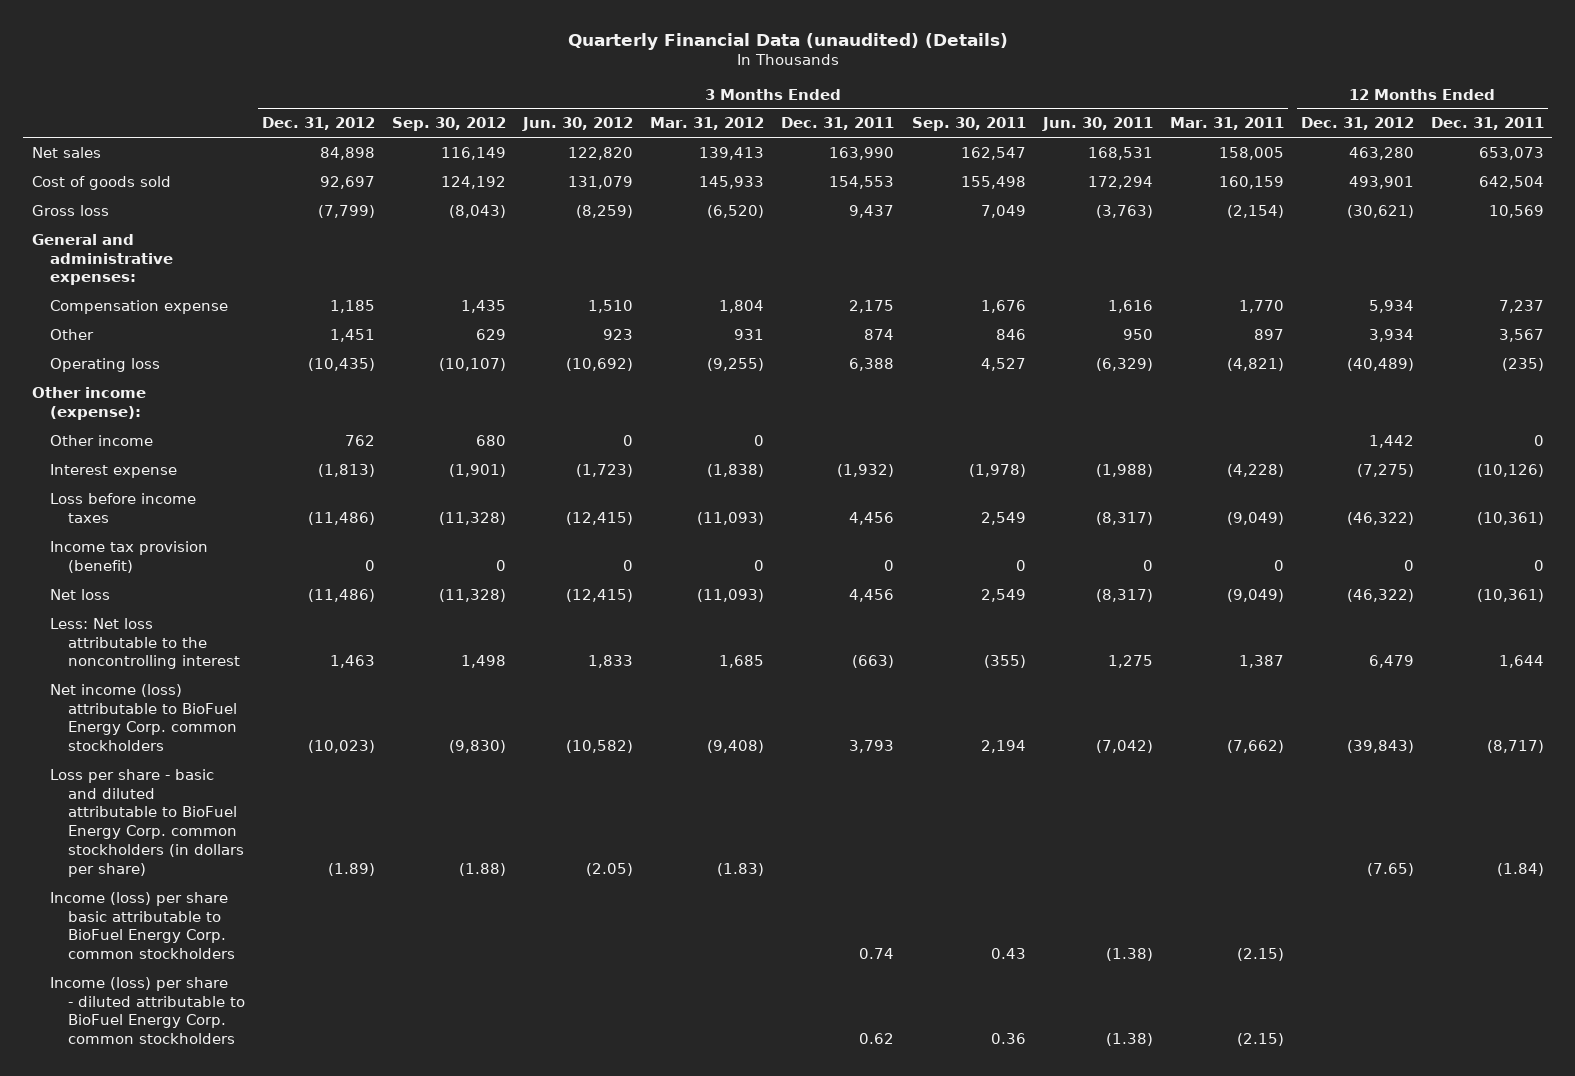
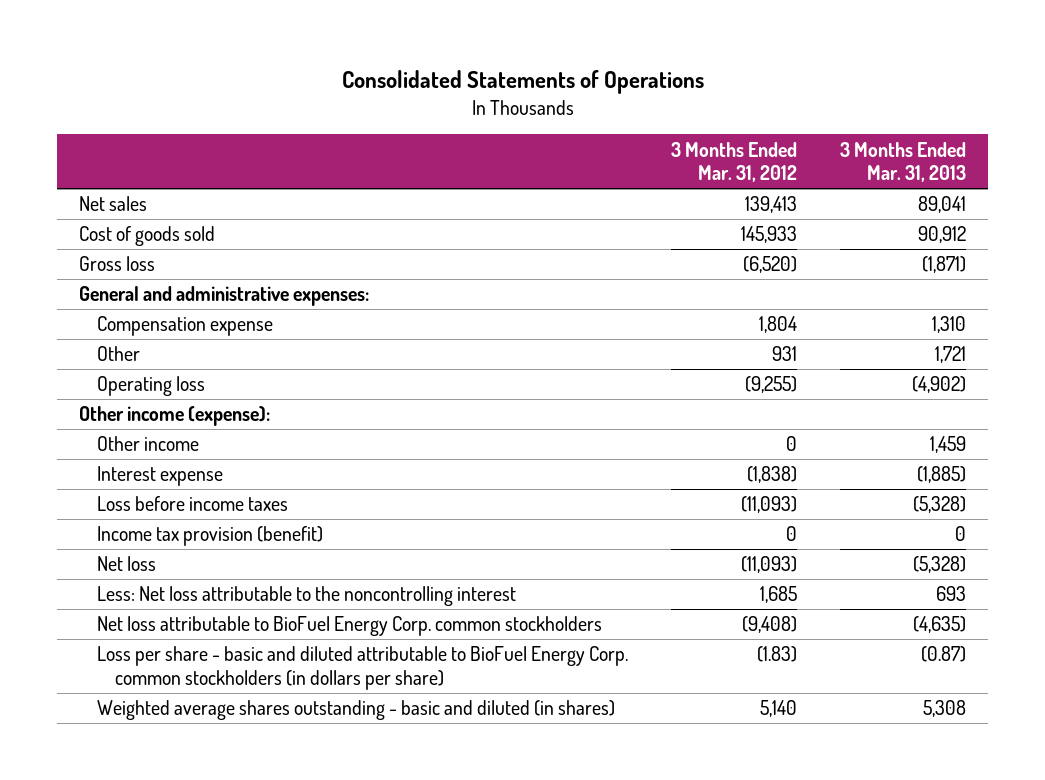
- Quarterly Financial Data (unaudited) (Details)
+ Consolidated Statements of Operations
- | 3 Months Ended Dec. 31, 2012 | 3 Months Ended Sep. 30, 2012 | 3 Months Ended Jun. 30, 2012 | 3 Months Ended Mar. 31, 2012 | 3 Months Ended Dec. 31, 2011 | 3 Months Ended Sep. 30, 2011 | 3 Months Ended Jun. 30, 2011 | 3 Months Ended Mar. 31, 2011 | 12 Months Ended Dec. 31, 2012 | 12 Months Ended Dec. 31, 2011
+ | 3 Months Ended Mar. 31, 2012 | 3 Months Ended Mar. 31, 2013
- Net income (loss) attributable to BioFuel Energy Corp. common stockholders | (10,023) | (9,830) | (10,582) | (9,408) | 3,793 | 2,194 | (7,042) | (7,662) | (39,843) | (8,717)
+ Net loss attributable to BioFuel Energy Corp. common stockholders | (9,408) | (4,635)
- Income (loss) per share basic attributable to BioFuel Energy Corp. common stockholders | | | | | 0.74 | 0.43 | (1.38) | (2.15) | |
- Income (loss) per share - diluted attributable to BioFuel Energy Corp. common stockholders | | | | | 0.62 | 0.36 | (1.38) | (2.15) | |
+ Weighted average shares outstanding - basic and diluted (in shares) | 5,140 | 5,308

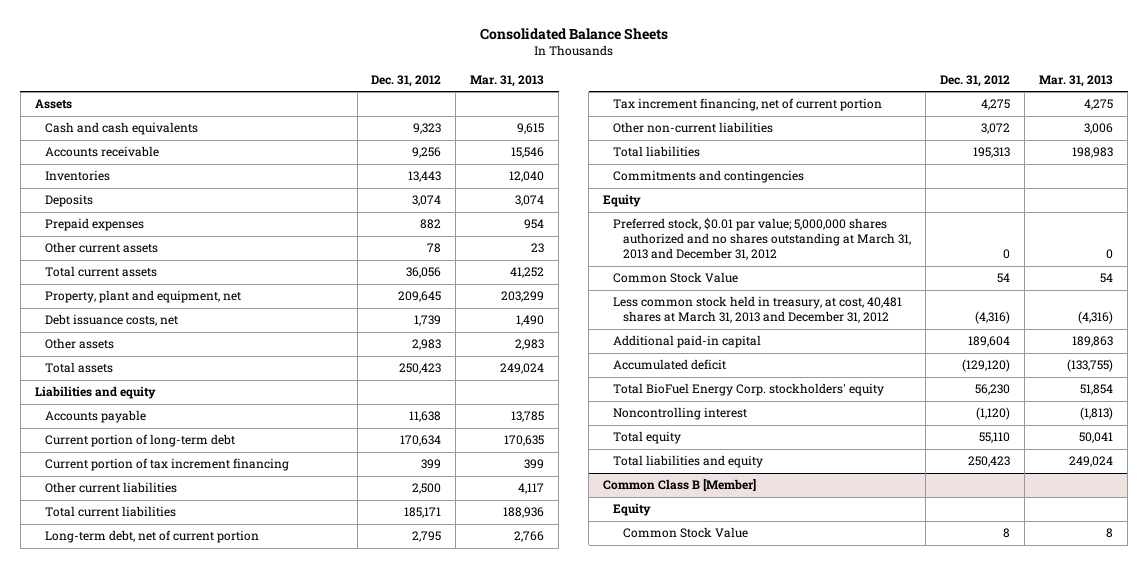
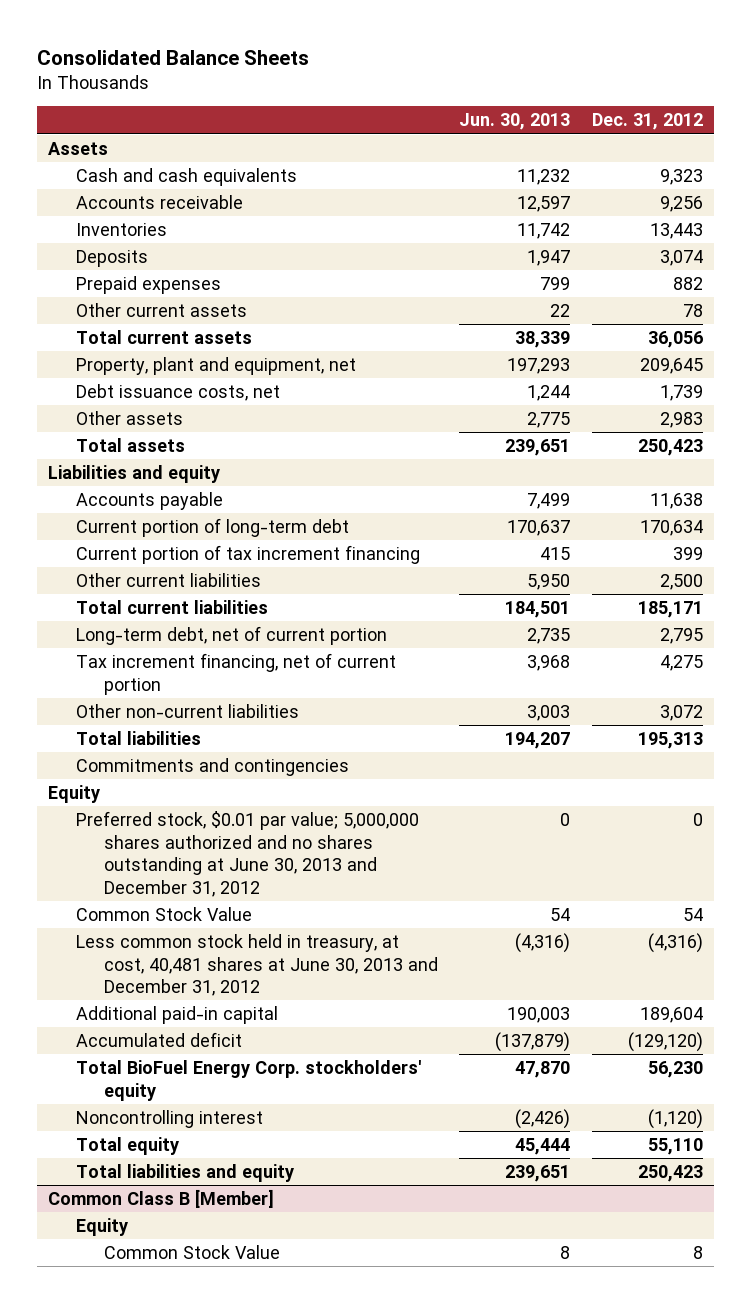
- | Dec. 31, 2012 | Mar. 31, 2013
+ | Jun. 30, 2013 | Dec. 31, 2012
- Preferred stock, $0.01 par value; 5,000,000 shares authorized and no shares outstanding at March 31, 2013 and December 31, 2012 | 0 | 0
+ Preferred stock, $0.01 par value; 5,000,000 shares authorized and no shares outstanding at June 30, 2013 and December 31, 2012 | 0 | 0
- Less common stock held in treasury, at cost, 40,481 shares at March 31, 2013 and December 31, 2012 | (4,316) | (4,316)
+ Less common stock held in treasury, at cost, 40,481 shares at June 30, 2013 and December 31, 2012 | (4,316) | (4,316)

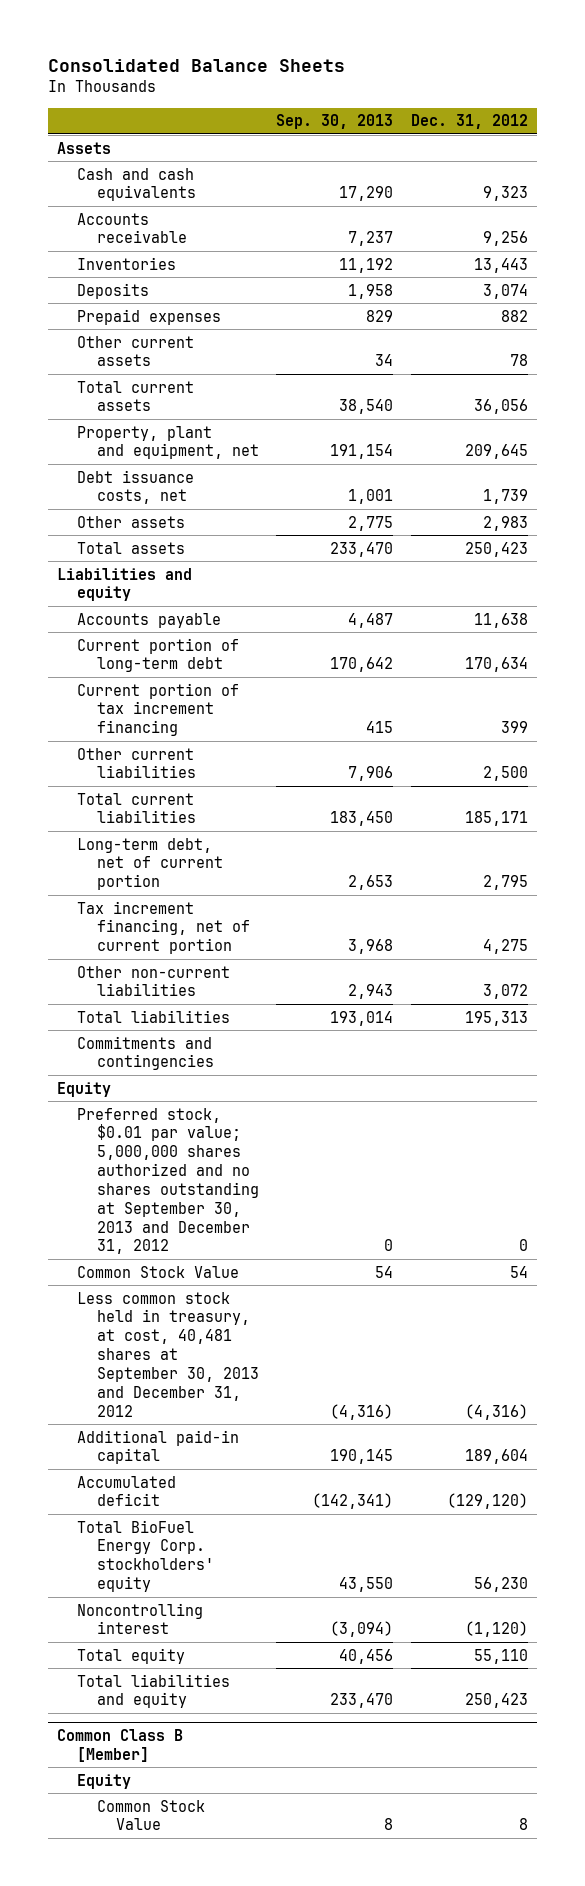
- | Jun. 30, 2013 | Dec. 31, 2012
+ | Sep. 30, 2013 | Dec. 31, 2012
- Preferred stock, $0.01 par value; 5,000,000 shares authorized and no shares outstanding at June 30, 2013 and December 31, 2012 | 0 | 0
+ Preferred stock, $0.01 par value; 5,000,000 shares authorized and no shares outstanding at September 30, 2013 and December 31, 2012 | 0 | 0
- Less common stock held in treasury, at cost, 40,481 shares at June 30, 2013 and December 31, 2012 | (4,316) | (4,316)
+ Less common stock held in treasury, at cost, 40,481 shares at September 30, 2013 and December 31, 2012 | (4,316) | (4,316)

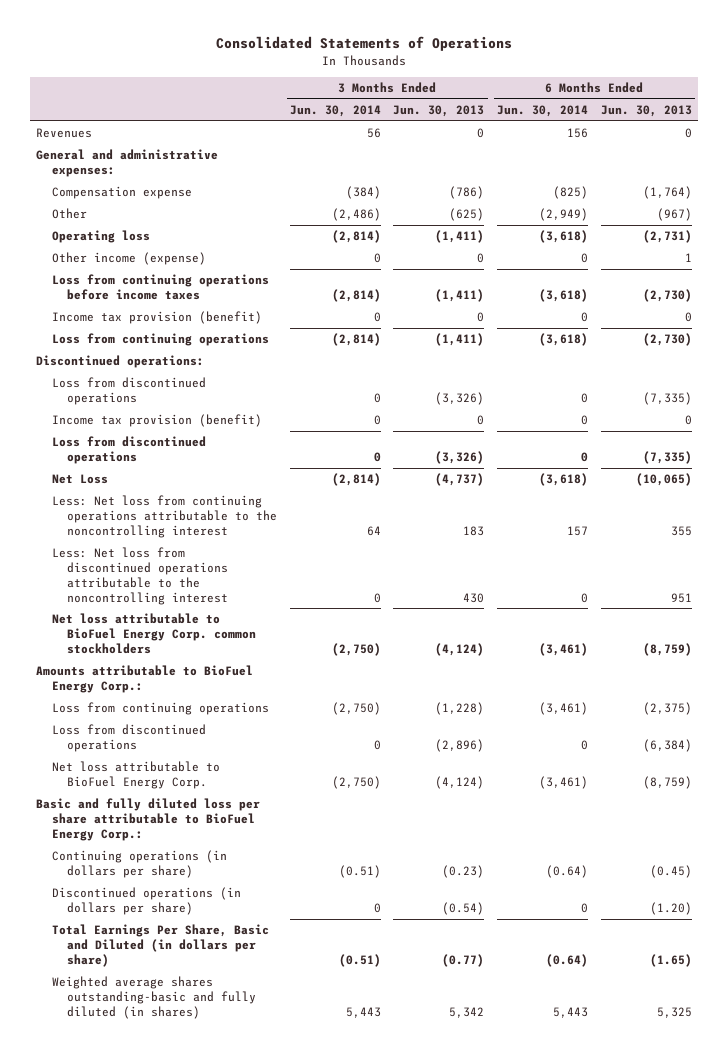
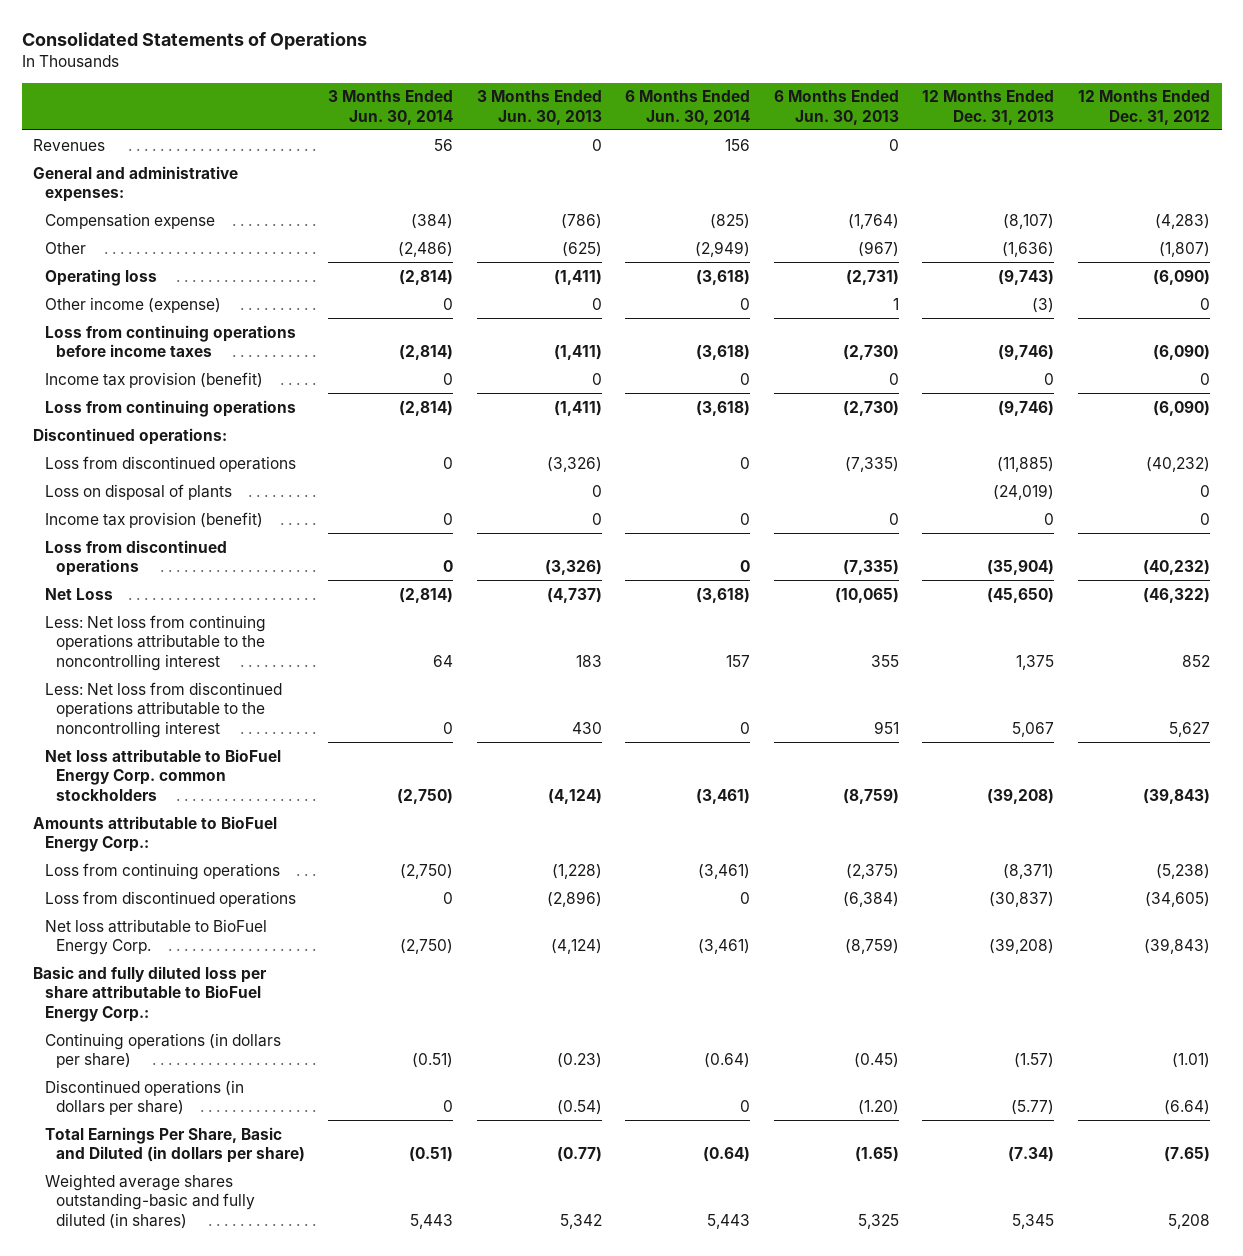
- | 3 Months Ended Jun. 30, 2014 | 3 Months Ended Jun. 30, 2013 | 6 Months Ended Jun. 30, 2014 | 6 Months Ended Jun. 30, 2013
+ | 3 Months Ended Jun. 30, 2014 | 3 Months Ended Jun. 30, 2013 | 6 Months Ended Jun. 30, 2014 | 6 Months Ended Jun. 30, 2013 | 12 Months Ended Dec. 31, 2013 | 12 Months Ended Dec. 31, 2012
+ Loss on disposal of plants | | 0 | | | (24,019) | 0

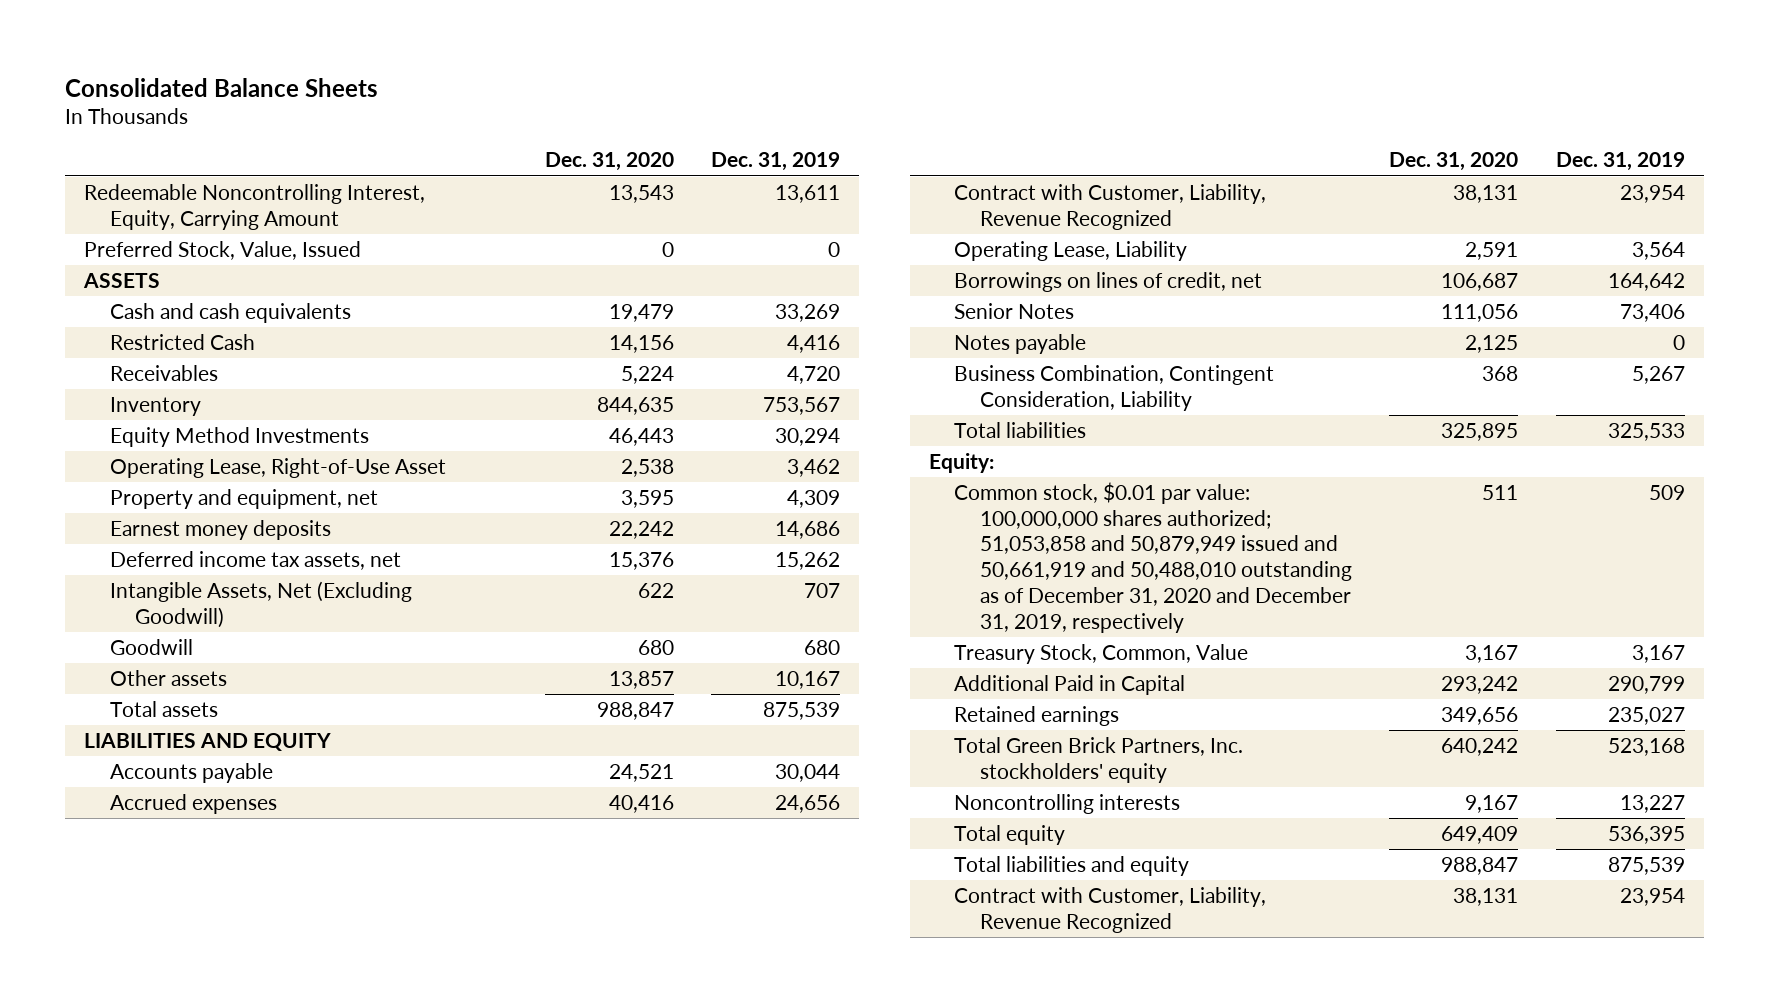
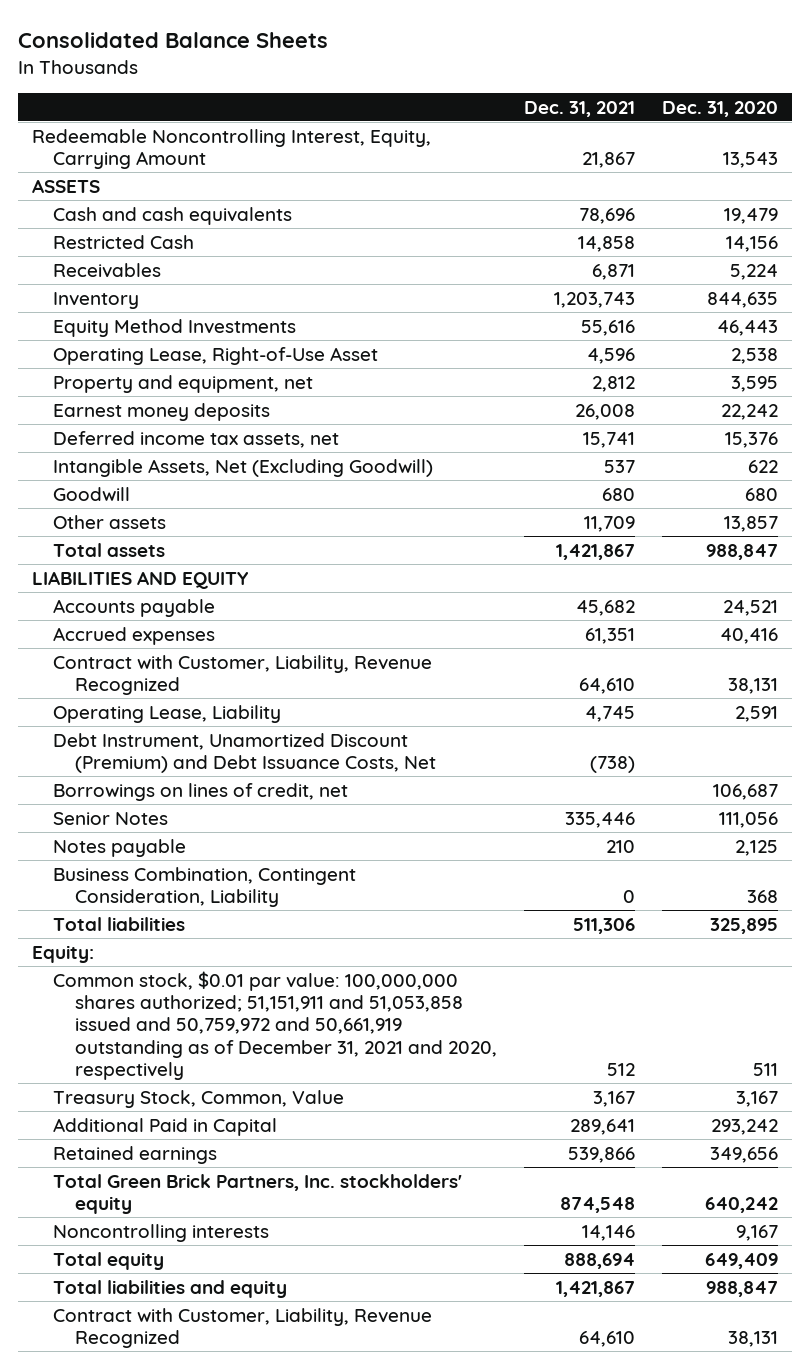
- | Dec. 31, 2020 | Dec. 31, 2019
+ | Dec. 31, 2021 | Dec. 31, 2020
- Preferred Stock, Value, Issued | 0 | 0
+ Debt Instrument, Unamortized Discount (Premium) and Debt Issuance Costs, Net | (738) |
- Common stock, $0.01 par value: 100,000,000 shares authorized; 51,053,858 and 50,879,949 issued and 50,661,919 and 50,488,010 outstanding as of December 31, 2020 and December 31, 2019, respectively | 511 | 509
+ Common stock, $0.01 par value: 100,000,000 shares authorized; 51,151,911 and 51,053,858 issued and 50,759,972 and 50,661,919 outstanding as of December 31, 2021 and 2020, respectively | 512 | 511

